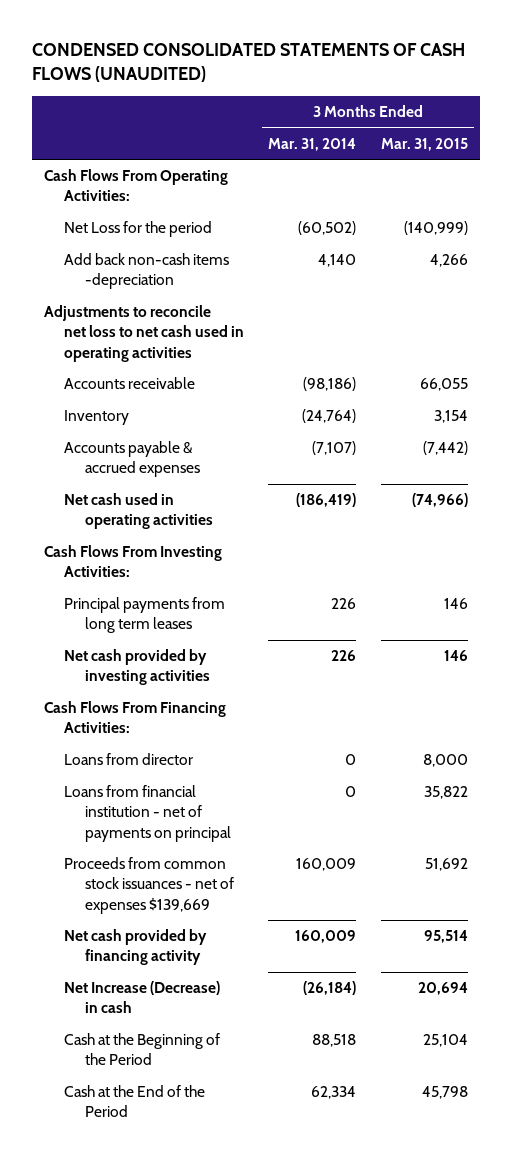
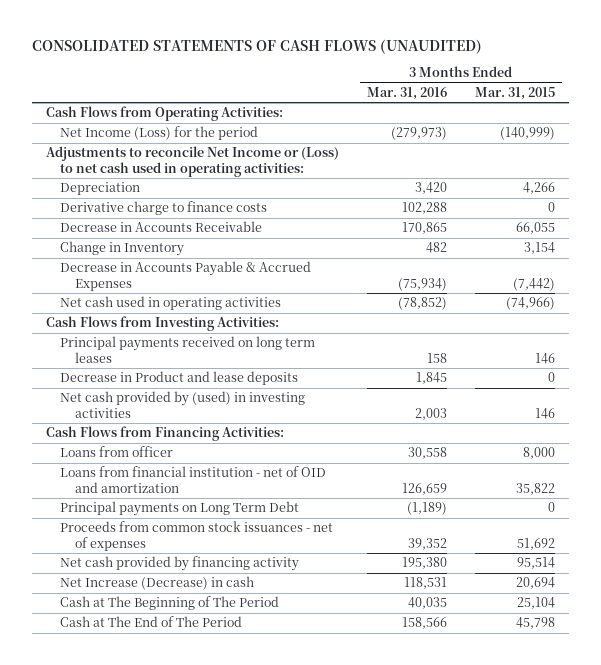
- CONDENSED CONSOLIDATED STATEMENTS OF CASH FLOWS (UNAUDITED)
+ CONSOLIDATED STATEMENTS OF CASH FLOWS (UNAUDITED)
- | 3 Months Ended Mar. 31, 2014 | 3 Months Ended Mar. 31, 2015
+ | 3 Months Ended Mar. 31, 2016 | 3 Months Ended Mar. 31, 2015
- Cash Flows From Operating Activities:
- Net Loss for the period | (60,502) | (140,999)
- Add back non-cash items -depreciation | 4,140 | 4,266
- Adjustments to reconcile net loss to net cash used in operating activities
- Accounts receivable | (98,186) | 66,055
- Inventory | (24,764) | 3,154
- Accounts payable & accrued expenses | (7,107) | (7,442)
+ Cash Flows from Operating Activities:
+ Net Income (Loss) for the period | (279,973) | (140,999)
+ Adjustments to reconcile Net Income or (Loss) to net cash used in operating activities:
+ Depreciation | 3,420 | 4,266
+ Derivative charge to finance costs | 102,288 | 0
+ Decrease in Accounts Receivable | 170,865 | 66,055
+ Change in Inventory | 482 | 3,154
+ Decrease in Accounts Payable & Accrued Expenses | (75,934) | (7,442)
- Cash Flows From Investing Activities:
- Principal payments from long term leases | 226 | 146
- Net cash provided by investing activities | 226 | 146
- Cash Flows From Financing Activities:
- Loans from director | 0 | 8,000
- Loans from financial institution - net of payments on principal | 0 | 35,822
- Proceeds from common stock issuances - net of expenses $139,669 | 160,009 | 51,692
+ Cash Flows from Investing Activities:
+ Principal payments received on long term leases | 158 | 146
+ Decrease in Product and lease deposits | 1,845 | 0
+ Net cash provided by (used) in investing activities | 2,003 | 146
+ Cash Flows from Financing Activities:
+ Loans from officer | 30,558 | 8,000
+ Loans from financial institution - net of OID and amortization | 126,659 | 35,822
+ Principal payments on Long Term Debt | (1,189) | 0
+ Proceeds from common stock issuances - net of expenses | 39,352 | 51,692
- Cash at the Beginning of the Period | 88,518 | 25,104
- Cash at the End of the Period | 62,334 | 45,798
+ Cash at The Beginning of The Period | 40,035 | 25,104
+ Cash at The End of The Period | 158,566 | 45,798

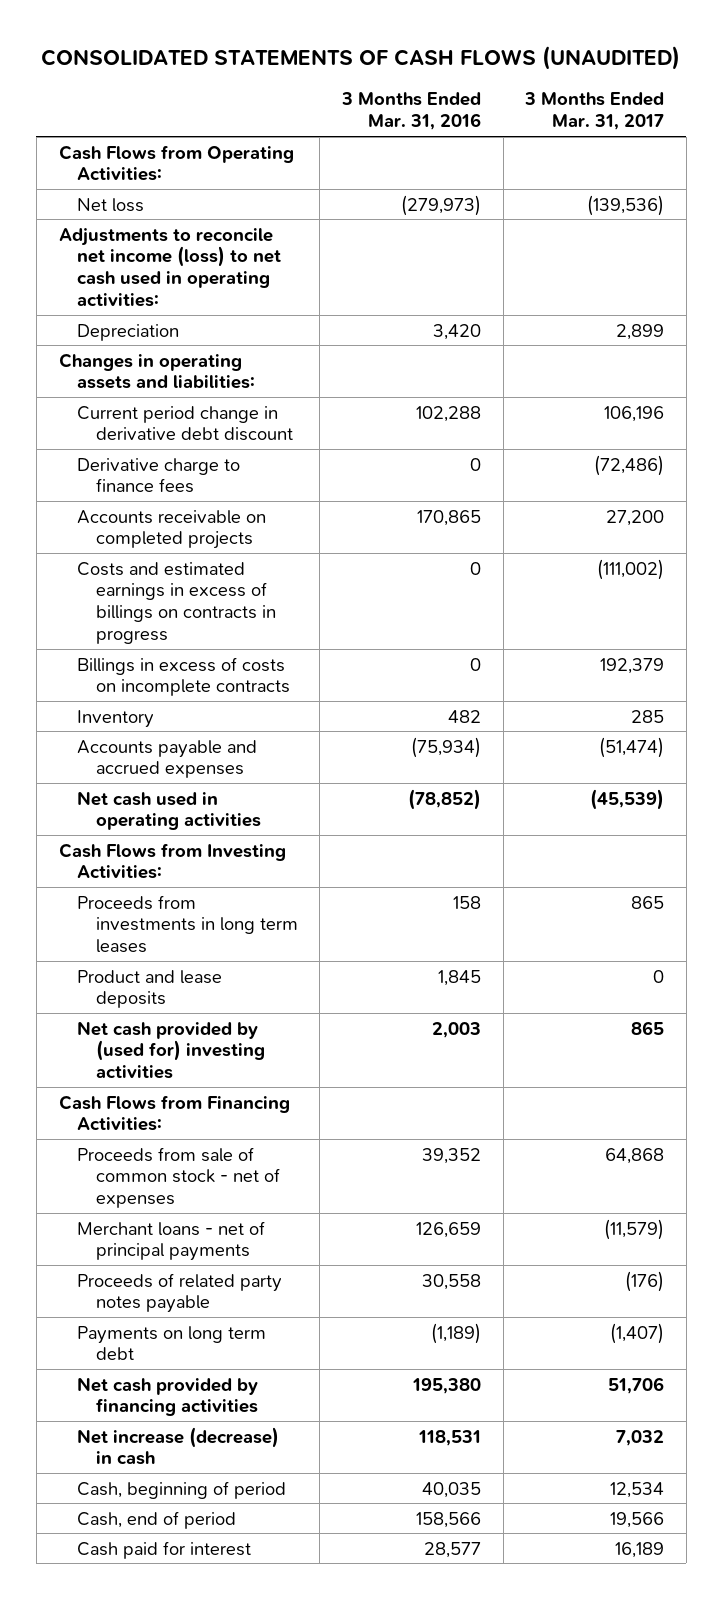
- | 3 Months Ended Mar. 31, 2016 | 3 Months Ended Mar. 31, 2015
+ | 3 Months Ended Mar. 31, 2016 | 3 Months Ended Mar. 31, 2017
- Net Income (Loss) for the period | (279,973) | (140,999)
- Adjustments to reconcile Net Income or (Loss) to net cash used in operating activities:
+ Net loss | (279,973) | (139,536)
+ Adjustments to reconcile net income (loss) to net cash used in operating activities:
- Derivative charge to finance costs | 102,288 | 0
- Decrease in Accounts Receivable | 170,865 | 66,055
- Change in Inventory | 482 | 3,154
- Decrease in Accounts Payable & Accrued Expenses | (75,934) | (7,442)
+ Changes in operating assets and liabilities:
+ Current period change in derivative debt discount | 102,288 | 106,196
+ Derivative charge to finance fees | 0 | (72,486)
+ Accounts receivable on completed projects | 170,865 | 27,200
+ Costs and estimated earnings in excess of billings on contracts in progress | 0 | (111,002)
+ Billings in excess of costs on incomplete contracts | 0 | 192,379
+ Inventory | 482 | 285
+ Accounts payable and accrued expenses | (75,934) | (51,474)
- Principal payments received on long term leases | 158 | 146
- Decrease in Product and lease deposits | 1,845 | 0
- Net cash provided by (used) in investing activities | 2,003 | 146
+ Proceeds from investments in long term leases | 158 | 865
+ Product and lease deposits | 1,845 | 0
+ Net cash provided by (used for) investing activities | 2,003 | 865
- Loans from officer | 30,558 | 8,000
- Loans from financial institution - net of OID and amortization | 126,659 | 35,822
- Principal payments on Long Term Debt | (1,189) | 0
- Proceeds from common stock issuances - net of expenses | 39,352 | 51,692
- Net cash provided by financing activity | 195,380 | 95,514
- Net Increase (Decrease) in cash | 118,531 | 20,694
- Cash at The Beginning of The Period | 40,035 | 25,104
- Cash at The End of The Period | 158,566 | 45,798
+ Proceeds from sale of common stock - net of expenses | 39,352 | 64,868
+ Merchant loans - net of principal payments | 126,659 | (11,579)
+ Proceeds of related party notes payable | 30,558 | (176)
+ Payments on long term debt | (1,189) | (1,407)
+ Net cash provided by financing activities | 195,380 | 51,706
+ Net increase (decrease) in cash | 118,531 | 7,032
+ Cash, beginning of period | 40,035 | 12,534
+ Cash, end of period | 158,566 | 19,566
+ Cash paid for interest | 28,577 | 16,189

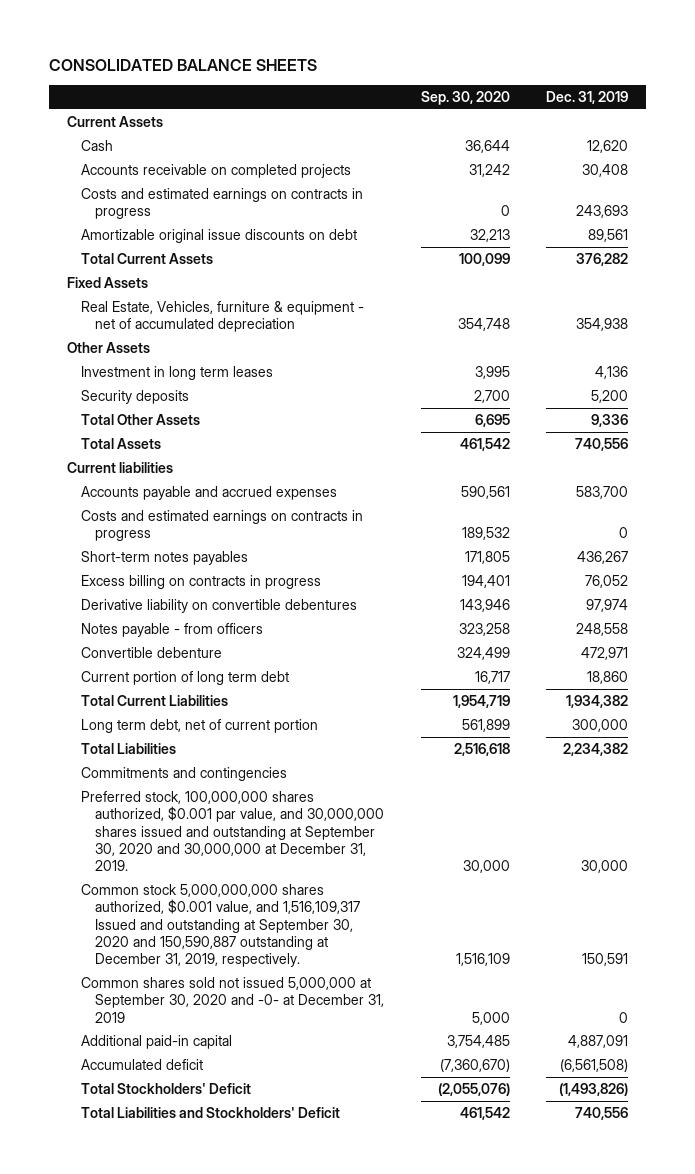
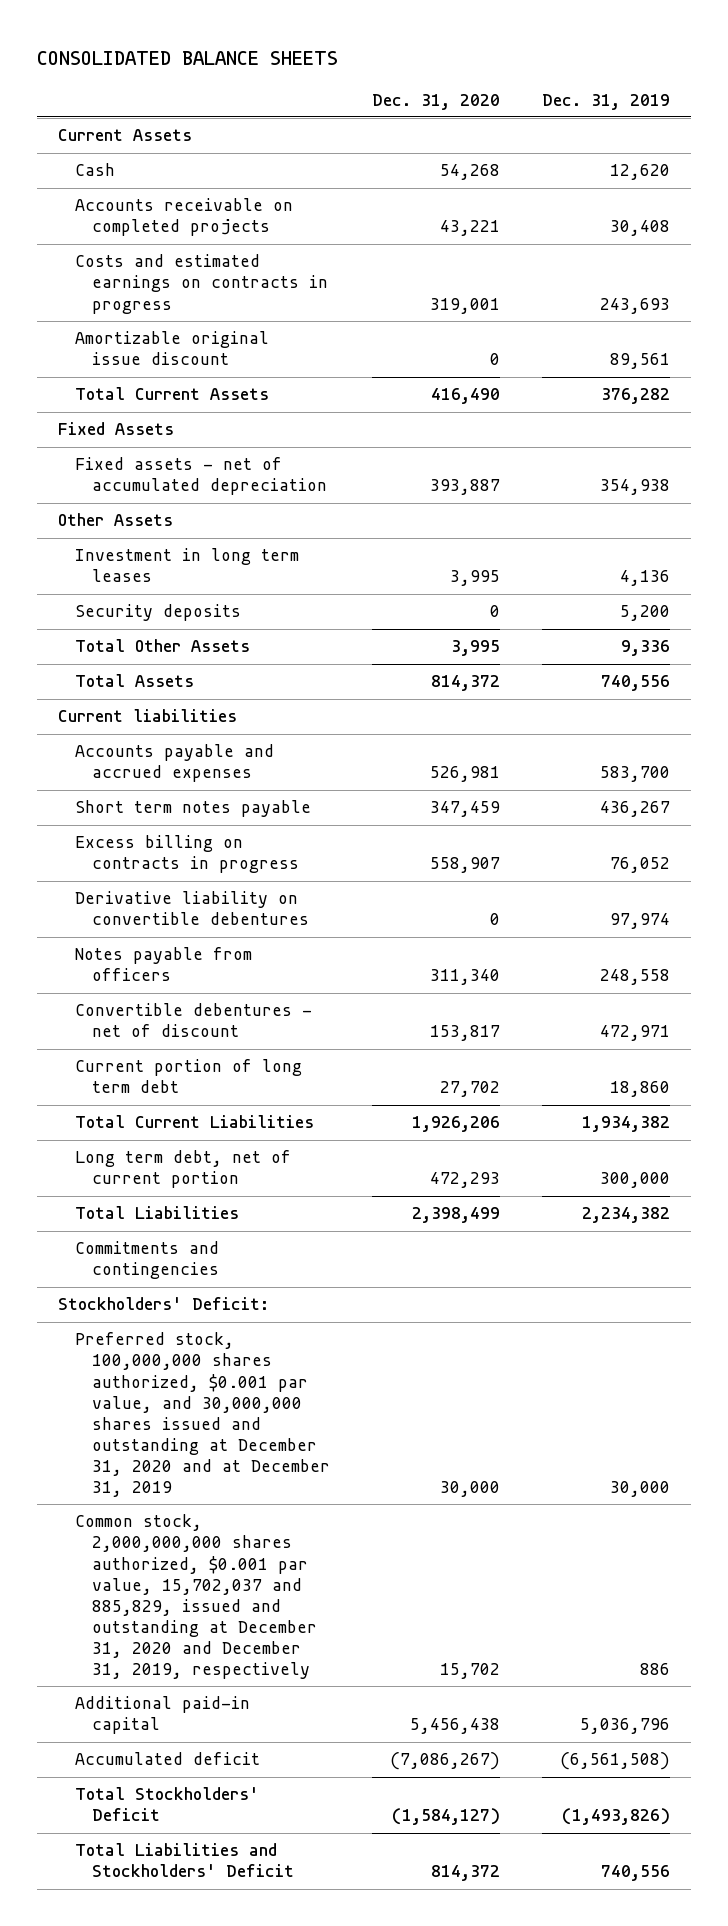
- | Sep. 30, 2020 | Dec. 31, 2019
+ | Dec. 31, 2020 | Dec. 31, 2019
- Amortizable original issue discounts on debt | 32,213 | 89,561
+ Amortizable original issue discount | 0 | 89,561
- Real Estate, Vehicles, furniture & equipment - net of accumulated depreciation | 354,748 | 354,938
+ Fixed assets - net of accumulated depreciation | 393,887 | 354,938
- Costs and estimated earnings on contracts in progress | 189,532 | 0
- Short-term notes payables | 171,805 | 436,267
+ Short term notes payable | 347,459 | 436,267
- Notes payable - from officers | 323,258 | 248,558
- Convertible debenture | 324,499 | 472,971
+ Notes payable from officers | 311,340 | 248,558
+ Convertible debentures - net of discount | 153,817 | 472,971
- Preferred stock, 100,000,000 shares authorized, $0.001 par value, and 30,000,000 shares issued and outstanding at September 30, 2020 and 30,000,000 at December 31, 2019. | 30,000 | 30,000
- Common stock 5,000,000,000 shares authorized, $0.001 value, and 1,516,109,317 Issued and outstanding at September 30, 2020 and 150,590,887 outstanding at December 31, 2019, respectively. | 1,516,109 | 150,591
- Common shares sold not issued 5,000,000 at September 30, 2020 and -0- at December 31, 2019 | 5,000 | 0
- Additional paid-in capital | 3,754,485 | 4,887,091
+ Stockholders' Deficit:
+ Preferred stock, 100,000,000 shares authorized, $0.001 par value, and 30,000,000 shares issued and outstanding at December 31, 2020 and at December 31, 2019 | 30,000 | 30,000
+ Common stock, 2,000,000,000 shares authorized, $0.001 par value, 15,702,037 and 885,829, issued and outstanding at December 31, 2020 and December 31, 2019, respectively | 15,702 | 886
+ Additional paid-in capital | 5,456,438 | 5,036,796

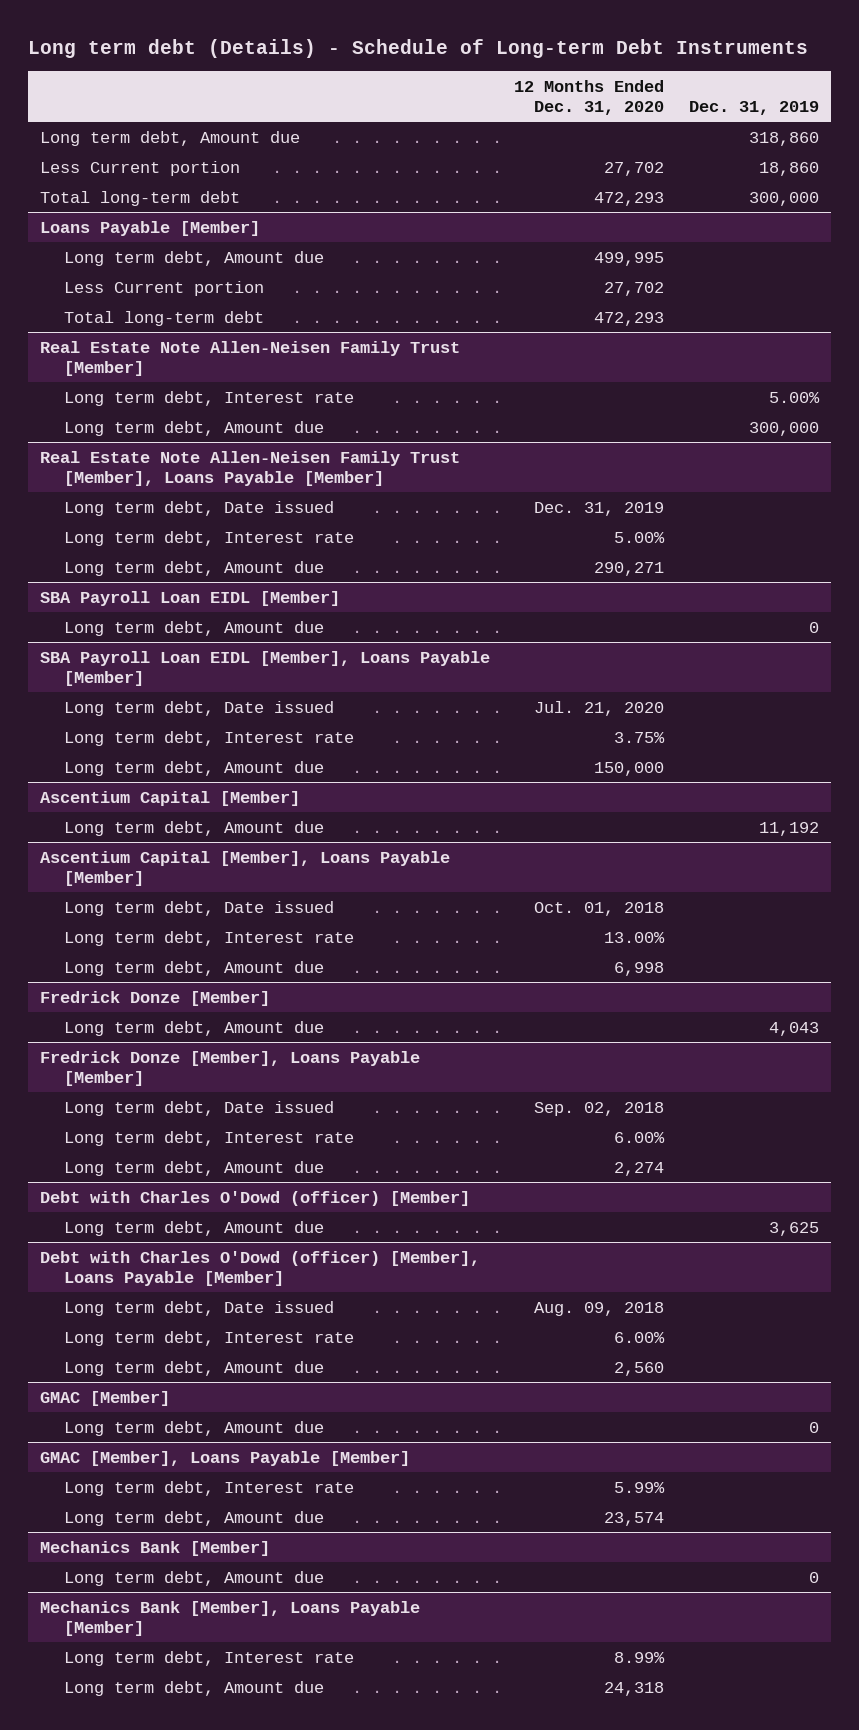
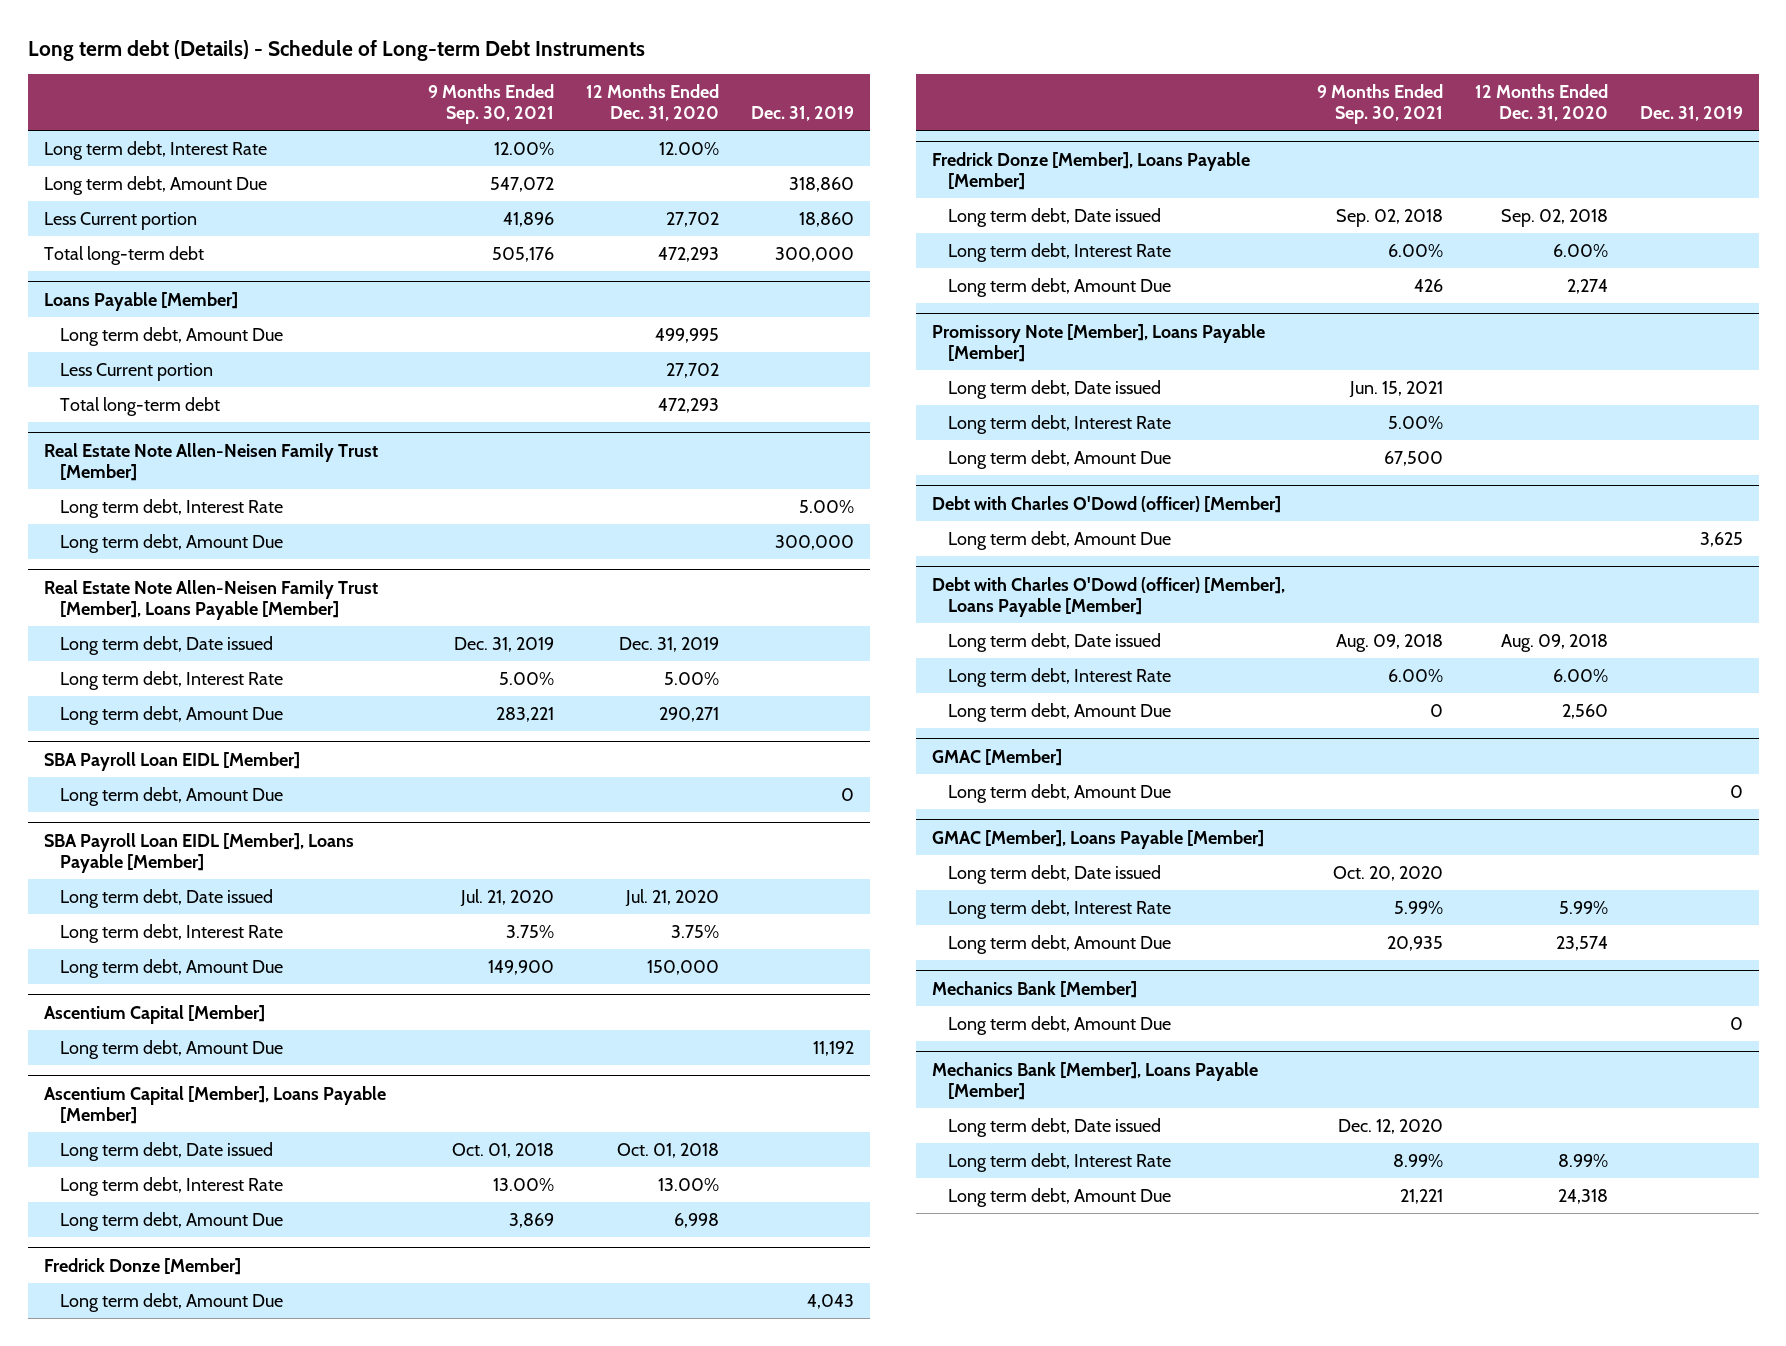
- | 12 Months Ended Dec. 31, 2020 | Dec. 31, 2019
+ | 9 Months Ended Sep. 30, 2021 | 12 Months Ended Dec. 31, 2020 | Dec. 31, 2019
- Long term debt, Amount due | | 318,860
+ Long term debt, Interest Rate | 12.00% | 12.00% |
+ Long term debt, Amount Due | 547,072 | | 318,860
@ Loans Payable [Member]
- Long term debt, Amount due | 499,995 |
+ Long term debt, Amount Due | | 499,995 |
@ Real Estate Note Allen-Neisen Family Trust [Member]
- Long term debt, Interest rate | | 5.00%
- Long term debt, Amount due | | 300,000
+ Long term debt, Interest Rate | | | 5.00%
+ Long term debt, Amount Due | | | 300,000
@ Real Estate Note Allen-Neisen Family Trust [Member], Loans Payable [Member]
- Long term debt, Interest rate | 5.00% |
- Long term debt, Amount due | 290,271 |
+ Long term debt, Interest Rate | 5.00% | 5.00% |
+ Long term debt, Amount Due | 283,221 | 290,271 |
@ SBA Payroll Loan EIDL [Member]
- Long term debt, Amount due | | 0
+ Long term debt, Amount Due | | | 0
@ SBA Payroll Loan EIDL [Member], Loans Payable [Member]
- Long term debt, Interest rate | 3.75% |
- Long term debt, Amount due | 150,000 |
+ Long term debt, Interest Rate | 3.75% | 3.75% |
+ Long term debt, Amount Due | 149,900 | 150,000 |
@ Ascentium Capital [Member]
- Long term debt, Amount due | | 11,192
+ Long term debt, Amount Due | | | 11,192
@ Ascentium Capital [Member], Loans Payable [Member]
- Long term debt, Interest rate | 13.00% |
- Long term debt, Amount due | 6,998 |
+ Long term debt, Interest Rate | 13.00% | 13.00% |
+ Long term debt, Amount Due | 3,869 | 6,998 |
@ Fredrick Donze [Member]
- Long term debt, Amount due | | 4,043
+ Long term debt, Amount Due | | | 4,043
@ Fredrick Donze [Member], Loans Payable [Member]
- Long term debt, Interest rate | 6.00% |
- Long term debt, Amount due | 2,274 |
+ Long term debt, Interest Rate | 6.00% | 6.00% |
+ Long term debt, Amount Due | 426 | 2,274 |
+ Promissory Note [Member], Loans Payable [Member]
+ Long term debt, Date issued | Jun. 15, 2021 | |
+ Long term debt, Interest Rate | 5.00% | |
+ Long term debt, Amount Due | 67,500 | |
@ Debt with Charles O'Dowd (officer) [Member]
- Long term debt, Amount due | | 3,625
+ Long term debt, Amount Due | | | 3,625
@ Debt with Charles O'Dowd (officer) [Member], Loans Payable [Member]
- Long term debt, Interest rate | 6.00% |
- Long term debt, Amount due | 2,560 |
+ Long term debt, Interest Rate | 6.00% | 6.00% |
+ Long term debt, Amount Due | 0 | 2,560 |
@ GMAC [Member]
- Long term debt, Amount due | | 0
+ Long term debt, Amount Due | | | 0
@ GMAC [Member], Loans Payable [Member]
- Long term debt, Interest rate | 5.99% |
- Long term debt, Amount due | 23,574 |
+ Long term debt, Date issued | Oct. 20, 2020 | |
+ Long term debt, Interest Rate | 5.99% | 5.99% |
+ Long term debt, Amount Due | 20,935 | 23,574 |
@ Mechanics Bank [Member]
- Long term debt, Amount due | | 0
+ Long term debt, Amount Due | | | 0
@ Mechanics Bank [Member], Loans Payable [Member]
- Long term debt, Interest rate | 8.99% |
- Long term debt, Amount due | 24,318 |
+ Long term debt, Date issued | Dec. 12, 2020 | |
+ Long term debt, Interest Rate | 8.99% | 8.99% |
+ Long term debt, Amount Due | 21,221 | 24,318 |

